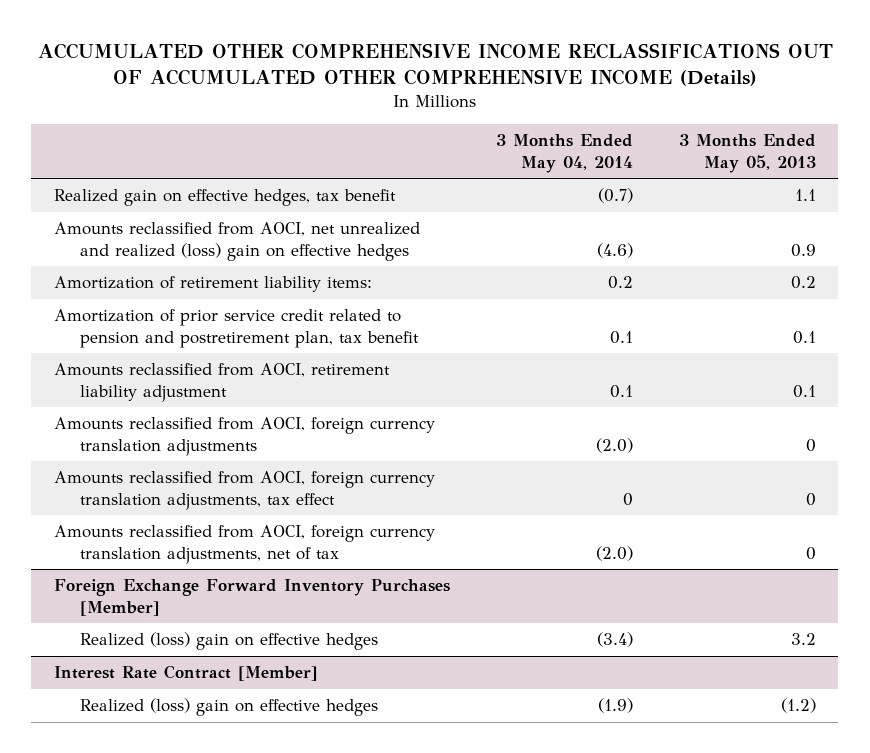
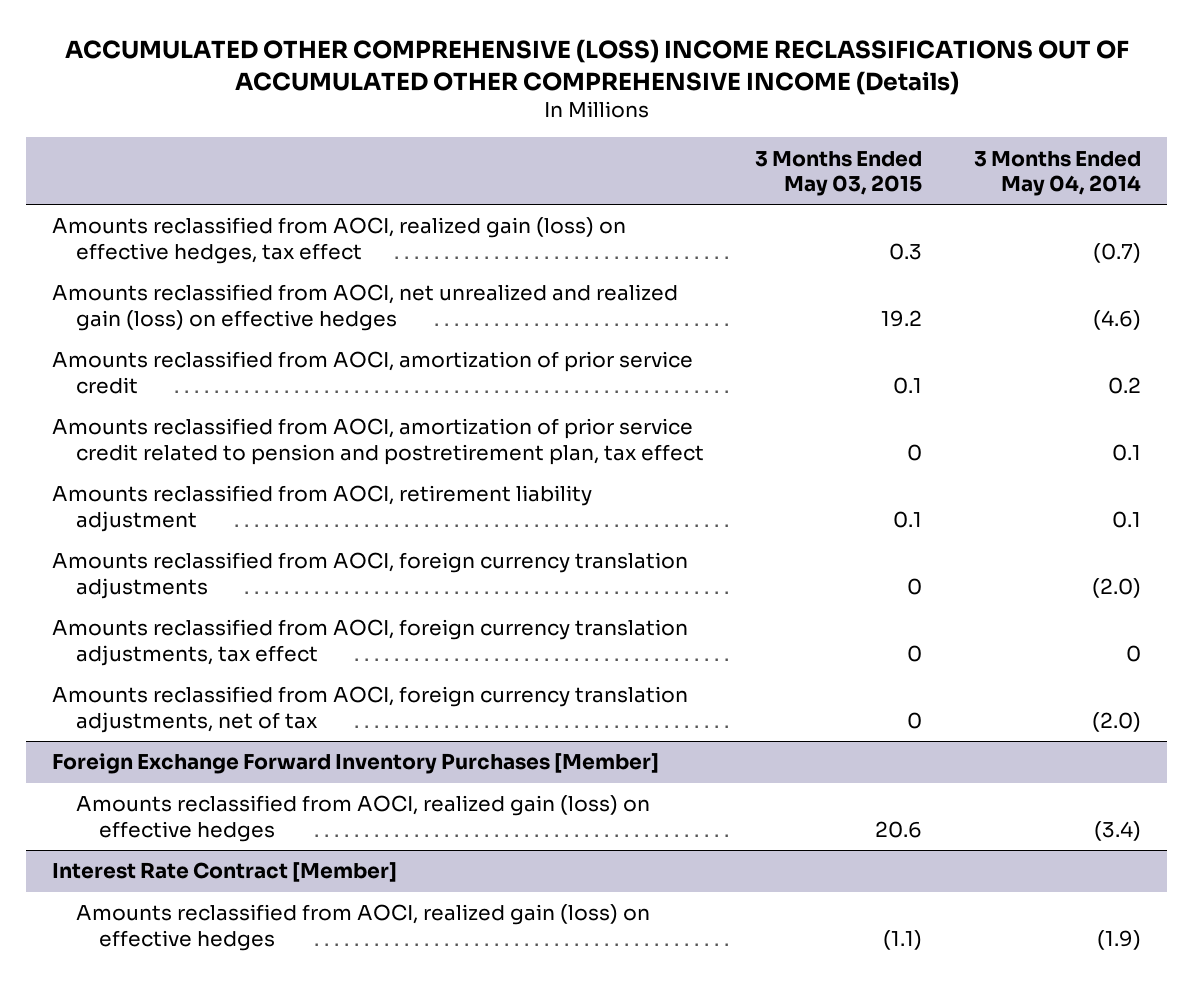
- ACCUMULATED OTHER COMPREHENSIVE INCOME RECLASSIFICATIONS OUT OF ACCUMULATED OTHER COMPREHENSIVE INCOME (Details)
+ ACCUMULATED OTHER COMPREHENSIVE (LOSS) INCOME RECLASSIFICATIONS OUT OF ACCUMULATED OTHER COMPREHENSIVE INCOME (Details)
- | 3 Months Ended May 04, 2014 | 3 Months Ended May 05, 2013
+ | 3 Months Ended May 03, 2015 | 3 Months Ended May 04, 2014
- Realized gain on effective hedges, tax benefit | (0.7) | 1.1
- Amounts reclassified from AOCI, net unrealized and realized (loss) gain on effective hedges | (4.6) | 0.9
- Amortization of retirement liability items: | 0.2 | 0.2
- Amortization of prior service credit related to pension and postretirement plan, tax benefit | 0.1 | 0.1
+ Amounts reclassified from AOCI, realized gain (loss) on effective hedges, tax effect | 0.3 | (0.7)
+ Amounts reclassified from AOCI, net unrealized and realized gain (loss) on effective hedges | 19.2 | (4.6)
+ Amounts reclassified from AOCI, amortization of prior service credit | 0.1 | 0.2
+ Amounts reclassified from AOCI, amortization of prior service credit related to pension and postretirement plan, tax effect | 0 | 0.1
@ Foreign Exchange Forward Inventory Purchases [Member]
- Realized (loss) gain on effective hedges | (3.4) | 3.2
+ Amounts reclassified from AOCI, realized gain (loss) on effective hedges | 20.6 | (3.4)
@ Interest Rate Contract [Member]
- Realized (loss) gain on effective hedges | (1.9) | (1.2)
+ Amounts reclassified from AOCI, realized gain (loss) on effective hedges | (1.1) | (1.9)

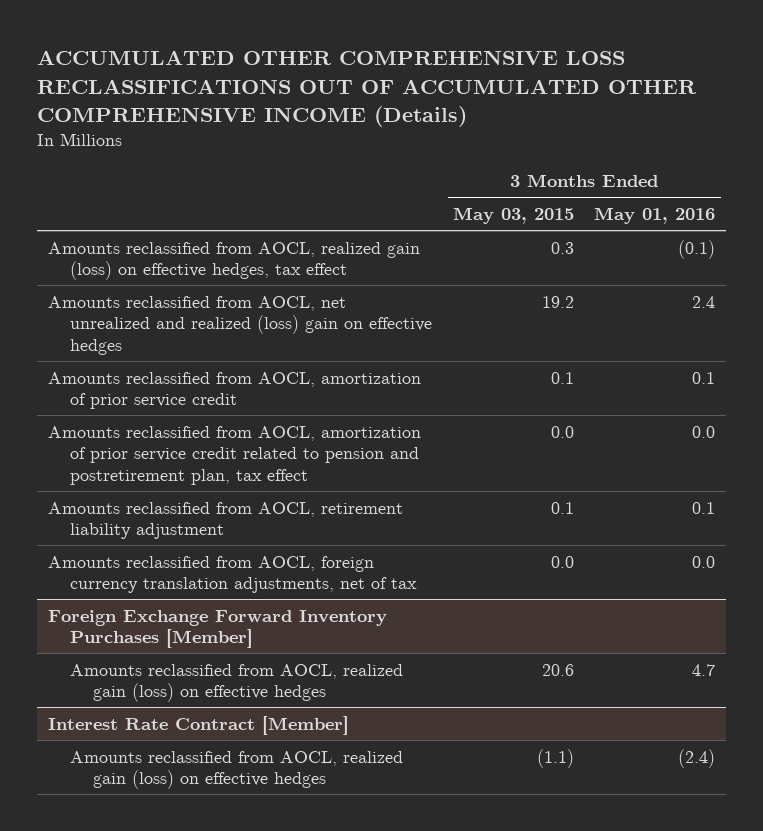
- ACCUMULATED OTHER COMPREHENSIVE (LOSS) INCOME RECLASSIFICATIONS OUT OF ACCUMULATED OTHER COMPREHENSIVE INCOME (Details)
+ ACCUMULATED OTHER COMPREHENSIVE LOSS RECLASSIFICATIONS OUT OF ACCUMULATED OTHER COMPREHENSIVE INCOME (Details)
- | 3 Months Ended May 03, 2015 | 3 Months Ended May 04, 2014
+ | 3 Months Ended May 03, 2015 | 3 Months Ended May 01, 2016
- Amounts reclassified from AOCI, realized gain (loss) on effective hedges, tax effect | 0.3 | (0.7)
- Amounts reclassified from AOCI, net unrealized and realized gain (loss) on effective hedges | 19.2 | (4.6)
- Amounts reclassified from AOCI, amortization of prior service credit | 0.1 | 0.2
- Amounts reclassified from AOCI, amortization of prior service credit related to pension and postretirement plan, tax effect | 0 | 0.1
- Amounts reclassified from AOCI, retirement liability adjustment | 0.1 | 0.1
- Amounts reclassified from AOCI, foreign currency translation adjustments | 0 | (2.0)
- Amounts reclassified from AOCI, foreign currency translation adjustments, tax effect | 0 | 0
- Amounts reclassified from AOCI, foreign currency translation adjustments, net of tax | 0 | (2.0)
+ Amounts reclassified from AOCL, realized gain (loss) on effective hedges, tax effect | 0.3 | (0.1)
+ Amounts reclassified from AOCL, net unrealized and realized (loss) gain on effective hedges | 19.2 | 2.4
+ Amounts reclassified from AOCL, amortization of prior service credit | 0.1 | 0.1
+ Amounts reclassified from AOCL, amortization of prior service credit related to pension and postretirement plan, tax effect | 0.0 | 0.0
+ Amounts reclassified from AOCL, retirement liability adjustment | 0.1 | 0.1
+ Amounts reclassified from AOCL, foreign currency translation adjustments, net of tax | 0.0 | 0.0
@ Foreign Exchange Forward Inventory Purchases [Member]
- Amounts reclassified from AOCI, realized gain (loss) on effective hedges | 20.6 | (3.4)
+ Amounts reclassified from AOCL, realized gain (loss) on effective hedges | 20.6 | 4.7
@ Interest Rate Contract [Member]
- Amounts reclassified from AOCI, realized gain (loss) on effective hedges | (1.1) | (1.9)
+ Amounts reclassified from AOCL, realized gain (loss) on effective hedges | (1.1) | (2.4)

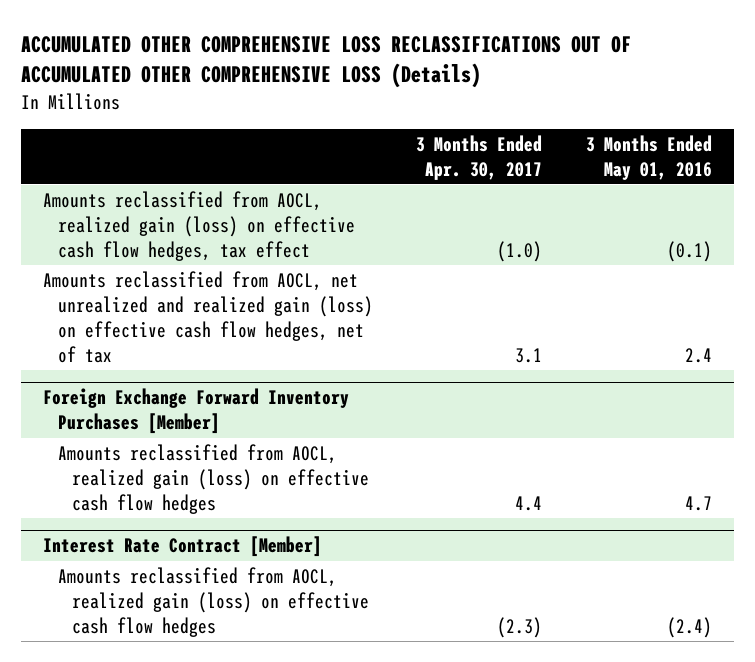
- ACCUMULATED OTHER COMPREHENSIVE LOSS RECLASSIFICATIONS OUT OF ACCUMULATED OTHER COMPREHENSIVE INCOME (Details)
+ ACCUMULATED OTHER COMPREHENSIVE LOSS RECLASSIFICATIONS OUT OF ACCUMULATED OTHER COMPREHENSIVE LOSS (Details)
- | 3 Months Ended May 03, 2015 | 3 Months Ended May 01, 2016
+ | 3 Months Ended Apr. 30, 2017 | 3 Months Ended May 01, 2016
- Amounts reclassified from AOCL, realized gain (loss) on effective hedges, tax effect | 0.3 | (0.1)
- Amounts reclassified from AOCL, net unrealized and realized (loss) gain on effective hedges | 19.2 | 2.4
- Amounts reclassified from AOCL, amortization of prior service credit | 0.1 | 0.1
- Amounts reclassified from AOCL, amortization of prior service credit related to pension and postretirement plan, tax effect | 0.0 | 0.0
- Amounts reclassified from AOCL, retirement liability adjustment | 0.1 | 0.1
- Amounts reclassified from AOCL, foreign currency translation adjustments, net of tax | 0.0 | 0.0
+ Amounts reclassified from AOCL, realized gain (loss) on effective cash flow hedges, tax effect | (1.0) | (0.1)
+ Amounts reclassified from AOCL, net unrealized and realized gain (loss) on effective cash flow hedges, net of tax | 3.1 | 2.4
@ Foreign Exchange Forward Inventory Purchases [Member]
- Amounts reclassified from AOCL, realized gain (loss) on effective hedges | 20.6 | 4.7
+ Amounts reclassified from AOCL, realized gain (loss) on effective cash flow hedges | 4.4 | 4.7
@ Interest Rate Contract [Member]
- Amounts reclassified from AOCL, realized gain (loss) on effective hedges | (1.1) | (2.4)
+ Amounts reclassified from AOCL, realized gain (loss) on effective cash flow hedges | (2.3) | (2.4)

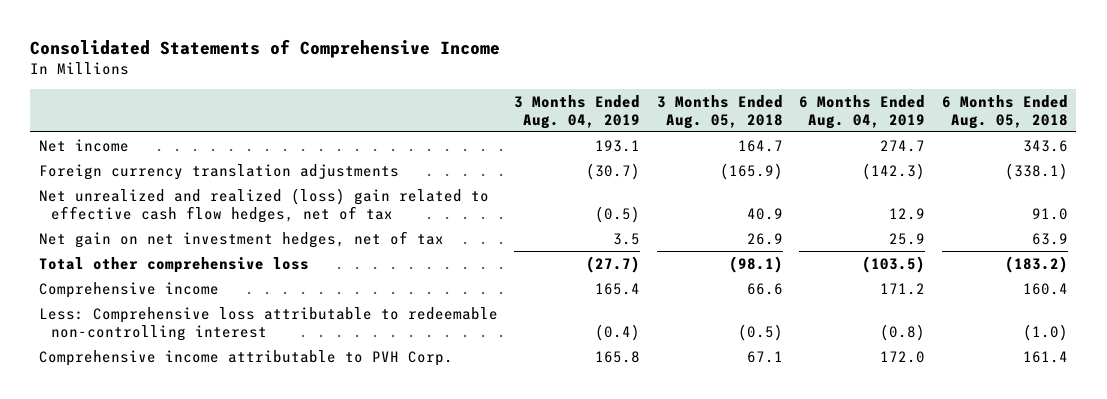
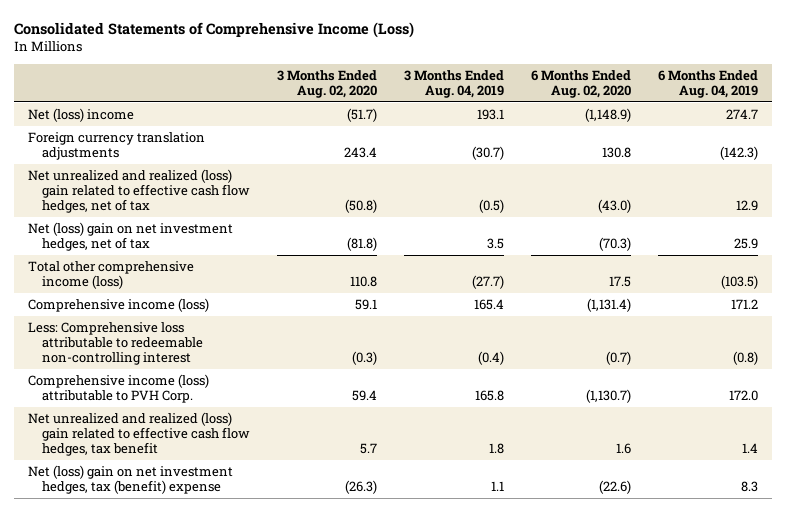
- Consolidated Statements of Comprehensive Income
+ Consolidated Statements of Comprehensive Income (Loss)
- | 3 Months Ended Aug. 04, 2019 | 3 Months Ended Aug. 05, 2018 | 6 Months Ended Aug. 04, 2019 | 6 Months Ended Aug. 05, 2018
+ | 3 Months Ended Aug. 02, 2020 | 3 Months Ended Aug. 04, 2019 | 6 Months Ended Aug. 02, 2020 | 6 Months Ended Aug. 04, 2019
- Net income | 193.1 | 164.7 | 274.7 | 343.6
+ Net (loss) income | (51.7) | 193.1 | (1,148.9) | 274.7
- Net gain on net investment hedges, net of tax | 3.5 | 26.9 | 25.9 | 63.9
- Total other comprehensive loss | (27.7) | (98.1) | (103.5) | (183.2)
- Comprehensive income | 165.4 | 66.6 | 171.2 | 160.4
+ Net (loss) gain on net investment hedges, net of tax | (81.8) | 3.5 | (70.3) | 25.9
+ Total other comprehensive income (loss) | 110.8 | (27.7) | 17.5 | (103.5)
+ Comprehensive income (loss) | 59.1 | 165.4 | (1,131.4) | 171.2
- Comprehensive income attributable to PVH Corp. | 165.8 | 67.1 | 172.0 | 161.4
+ Comprehensive income (loss) attributable to PVH Corp. | 59.4 | 165.8 | (1,130.7) | 172.0
+ Net unrealized and realized (loss) gain related to effective cash flow hedges, tax benefit | 5.7 | 1.8 | 1.6 | 1.4
+ Net (loss) gain on net investment hedges, tax (benefit) expense | (26.3) | 1.1 | (22.6) | 8.3

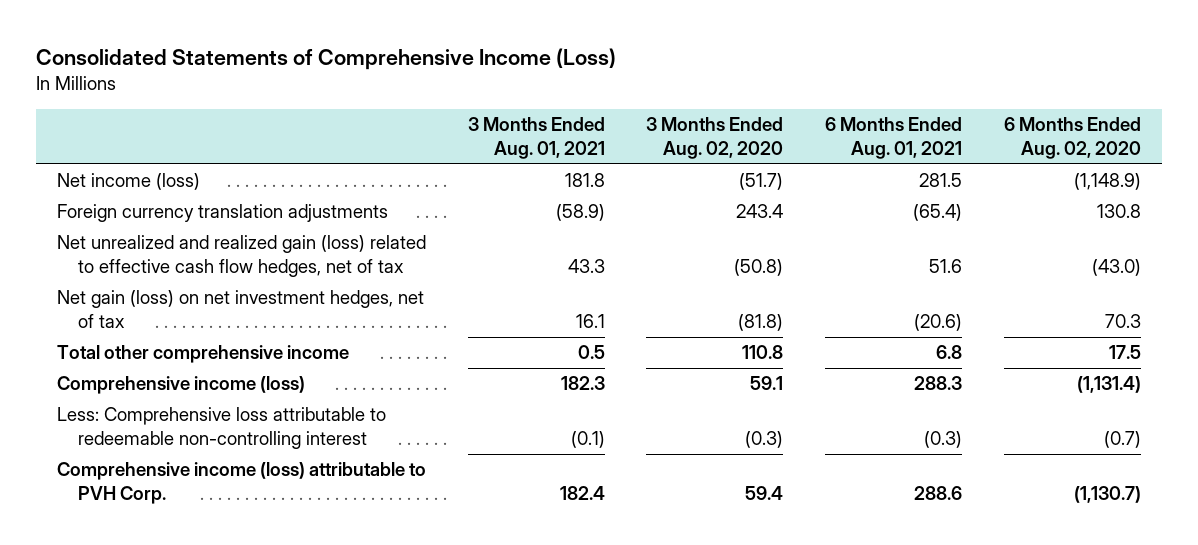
- | 3 Months Ended Aug. 02, 2020 | 3 Months Ended Aug. 04, 2019 | 6 Months Ended Aug. 02, 2020 | 6 Months Ended Aug. 04, 2019
+ | 3 Months Ended Aug. 01, 2021 | 3 Months Ended Aug. 02, 2020 | 6 Months Ended Aug. 01, 2021 | 6 Months Ended Aug. 02, 2020
- Net (loss) income | (51.7) | 193.1 | (1,148.9) | 274.7
+ Net income (loss) | 181.8 | (51.7) | 281.5 | (1,148.9)
- Net unrealized and realized (loss) gain related to effective cash flow hedges, net of tax | (50.8) | (0.5) | (43.0) | 12.9
- Net (loss) gain on net investment hedges, net of tax | (81.8) | 3.5 | (70.3) | 25.9
- Total other comprehensive income (loss) | 110.8 | (27.7) | 17.5 | (103.5)
+ Net unrealized and realized gain (loss) related to effective cash flow hedges, net of tax | 43.3 | (50.8) | 51.6 | (43.0)
+ Net gain (loss) on net investment hedges, net of tax | 16.1 | (81.8) | (20.6) | 70.3
+ Total other comprehensive income | 0.5 | 110.8 | 6.8 | 17.5
- Net unrealized and realized (loss) gain related to effective cash flow hedges, tax benefit | 5.7 | 1.8 | 1.6 | 1.4
- Net (loss) gain on net investment hedges, tax (benefit) expense | (26.3) | 1.1 | (22.6) | 8.3

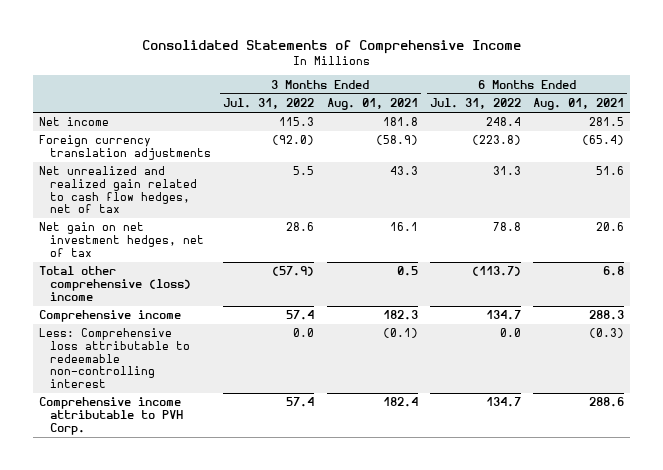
- Consolidated Statements of Comprehensive Income (Loss)
+ Consolidated Statements of Comprehensive Income
- | 3 Months Ended Aug. 01, 2021 | 3 Months Ended Aug. 02, 2020 | 6 Months Ended Aug. 01, 2021 | 6 Months Ended Aug. 02, 2020
+ | 3 Months Ended Jul. 31, 2022 | 3 Months Ended Aug. 01, 2021 | 6 Months Ended Jul. 31, 2022 | 6 Months Ended Aug. 01, 2021
- Net income (loss) | 181.8 | (51.7) | 281.5 | (1,148.9)
+ Net income | 115.3 | 181.8 | 248.4 | 281.5
- Net unrealized and realized gain (loss) related to effective cash flow hedges, net of tax | 43.3 | (50.8) | 51.6 | (43.0)
- Net gain (loss) on net investment hedges, net of tax | 16.1 | (81.8) | (20.6) | 70.3
- Total other comprehensive income | 0.5 | 110.8 | 6.8 | 17.5
- Comprehensive income (loss) | 182.3 | 59.1 | 288.3 | (1,131.4)
+ Net unrealized and realized gain related to cash flow hedges, net of tax | 5.5 | 43.3 | 31.3 | 51.6
+ Net gain on net investment hedges, net of tax | 28.6 | 16.1 | 78.8 | 20.6
+ Total other comprehensive (loss) income | (57.9) | 0.5 | (113.7) | 6.8
+ Comprehensive income | 57.4 | 182.3 | 134.7 | 288.3
- Comprehensive income (loss) attributable to PVH Corp. | 182.4 | 59.4 | 288.6 | (1,130.7)
+ Comprehensive income attributable to PVH Corp. | 57.4 | 182.4 | 134.7 | 288.6

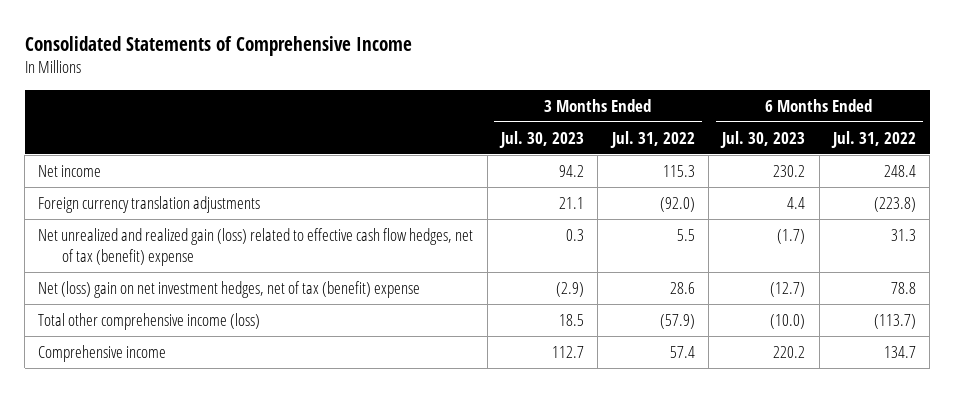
- | 3 Months Ended Jul. 31, 2022 | 3 Months Ended Aug. 01, 2021 | 6 Months Ended Jul. 31, 2022 | 6 Months Ended Aug. 01, 2021
+ | 3 Months Ended Jul. 30, 2023 | 3 Months Ended Jul. 31, 2022 | 6 Months Ended Jul. 30, 2023 | 6 Months Ended Jul. 31, 2022
- Net unrealized and realized gain related to cash flow hedges, net of tax | 5.5 | 43.3 | 31.3 | 51.6
- Net gain on net investment hedges, net of tax | 28.6 | 16.1 | 78.8 | 20.6
- Total other comprehensive (loss) income | (57.9) | 0.5 | (113.7) | 6.8
+ Net unrealized and realized gain (loss) related to effective cash flow hedges, net of tax (benefit) expense | 0.3 | 5.5 | (1.7) | 31.3
+ Net (loss) gain on net investment hedges, net of tax (benefit) expense | (2.9) | 28.6 | (12.7) | 78.8
+ Total other comprehensive income (loss) | 18.5 | (57.9) | (10.0) | (113.7)
- Less: Comprehensive loss attributable to redeemable non-controlling interest | 0.0 | (0.1) | 0.0 | (0.3)
- Comprehensive income attributable to PVH Corp. | 57.4 | 182.4 | 134.7 | 288.6

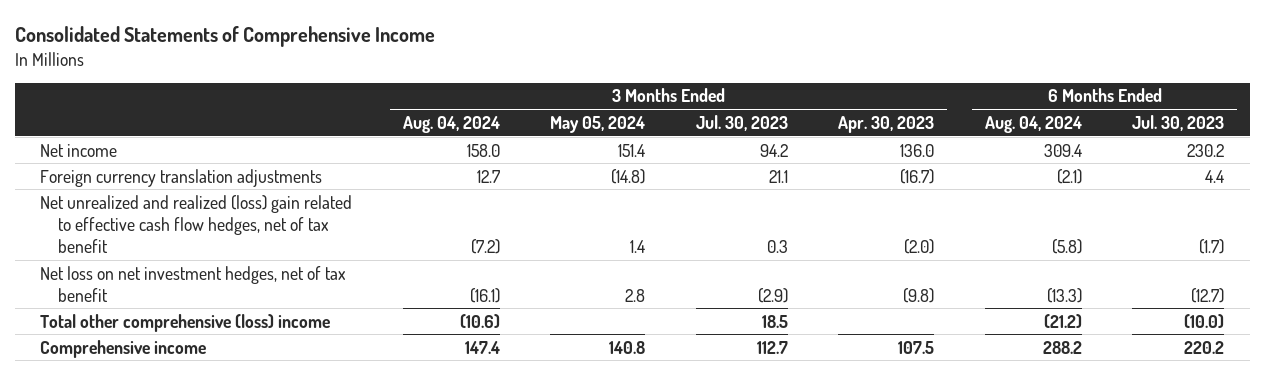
- | 3 Months Ended Jul. 30, 2023 | 3 Months Ended Jul. 31, 2022 | 6 Months Ended Jul. 30, 2023 | 6 Months Ended Jul. 31, 2022
+ | 3 Months Ended Aug. 04, 2024 | 3 Months Ended May 05, 2024 | 3 Months Ended Jul. 30, 2023 | 3 Months Ended Apr. 30, 2023 | 6 Months Ended Aug. 04, 2024 | 6 Months Ended Jul. 30, 2023
- Net unrealized and realized gain (loss) related to effective cash flow hedges, net of tax (benefit) expense | 0.3 | 5.5 | (1.7) | 31.3
- Net (loss) gain on net investment hedges, net of tax (benefit) expense | (2.9) | 28.6 | (12.7) | 78.8
- Total other comprehensive income (loss) | 18.5 | (57.9) | (10.0) | (113.7)
+ Net unrealized and realized (loss) gain related to effective cash flow hedges, net of tax benefit | (7.2) | 1.4 | 0.3 | (2.0) | (5.8) | (1.7)
+ Net loss on net investment hedges, net of tax benefit | (16.1) | 2.8 | (2.9) | (9.8) | (13.3) | (12.7)
+ Total other comprehensive (loss) income | (10.6) | | 18.5 | | (21.2) | (10.0)

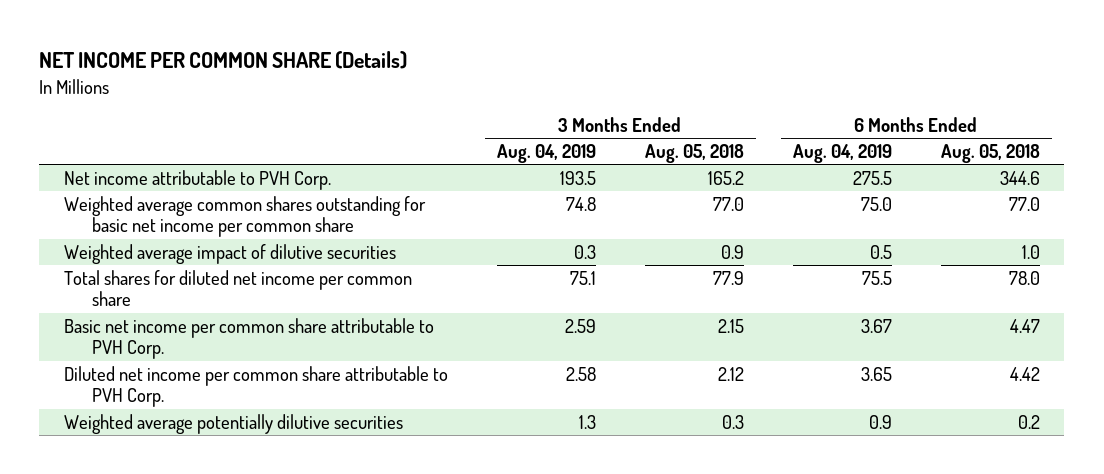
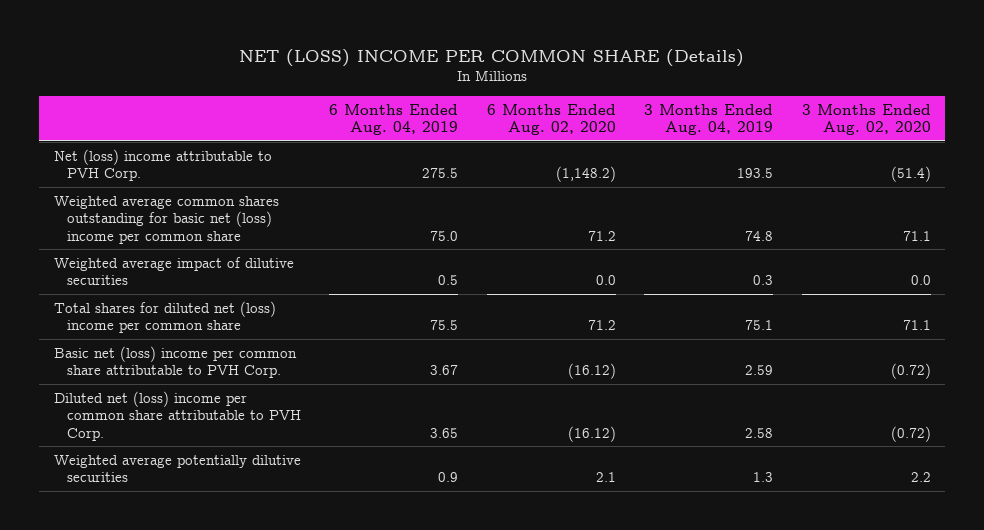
- NET INCOME PER COMMON SHARE (Details)
+ NET (LOSS) INCOME PER COMMON SHARE (Details)
- | 3 Months Ended Aug. 04, 2019 | 3 Months Ended Aug. 05, 2018 | 6 Months Ended Aug. 04, 2019 | 6 Months Ended Aug. 05, 2018
+ | 6 Months Ended Aug. 04, 2019 | 6 Months Ended Aug. 02, 2020 | 3 Months Ended Aug. 04, 2019 | 3 Months Ended Aug. 02, 2020
- Net income attributable to PVH Corp. | 193.5 | 165.2 | 275.5 | 344.6
- Weighted average common shares outstanding for basic net income per common share | 74.8 | 77.0 | 75.0 | 77.0
+ Net (loss) income attributable to PVH Corp. | 275.5 | (1,148.2) | 193.5 | (51.4)
+ Weighted average common shares outstanding for basic net (loss) income per common share | 75.0 | 71.2 | 74.8 | 71.1
- Total shares for diluted net income per common share | 75.1 | 77.9 | 75.5 | 78.0
- Basic net income per common share attributable to PVH Corp. | 2.59 | 2.15 | 3.67 | 4.47
- Diluted net income per common share attributable to PVH Corp. | 2.58 | 2.12 | 3.65 | 4.42
+ Total shares for diluted net (loss) income per common share | 75.5 | 71.2 | 75.1 | 71.1
+ Basic net (loss) income per common share attributable to PVH Corp. | 3.67 | (16.12) | 2.59 | (0.72)
+ Diluted net (loss) income per common share attributable to PVH Corp. | 3.65 | (16.12) | 2.58 | (0.72)

